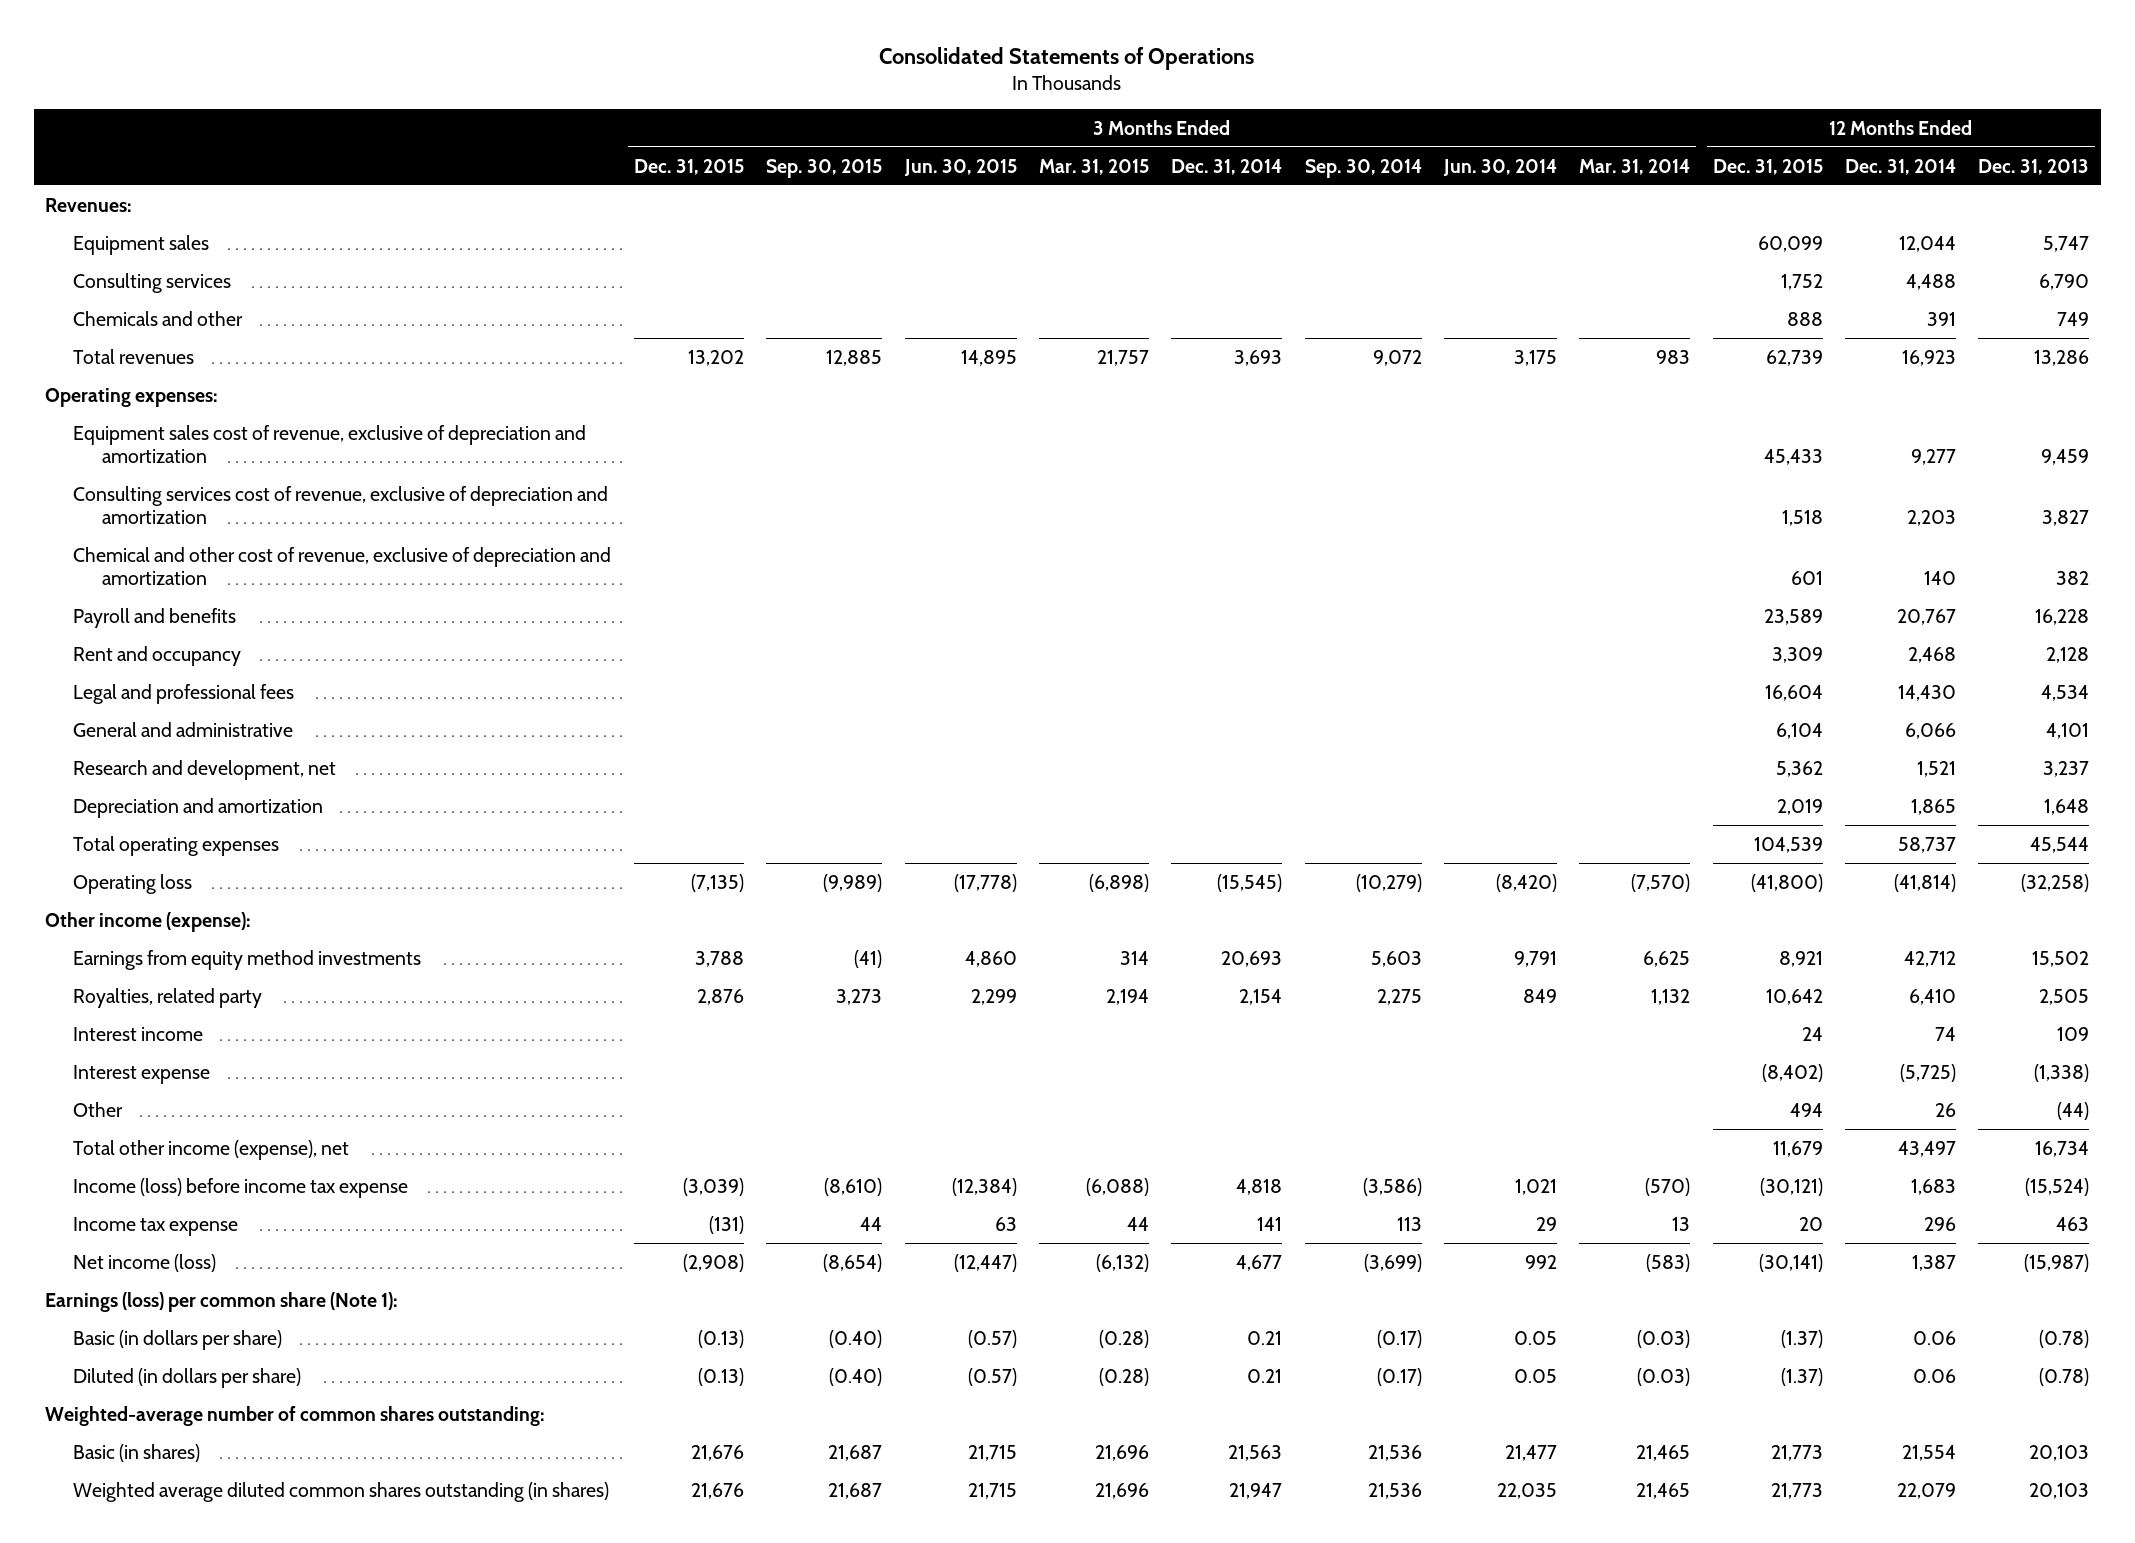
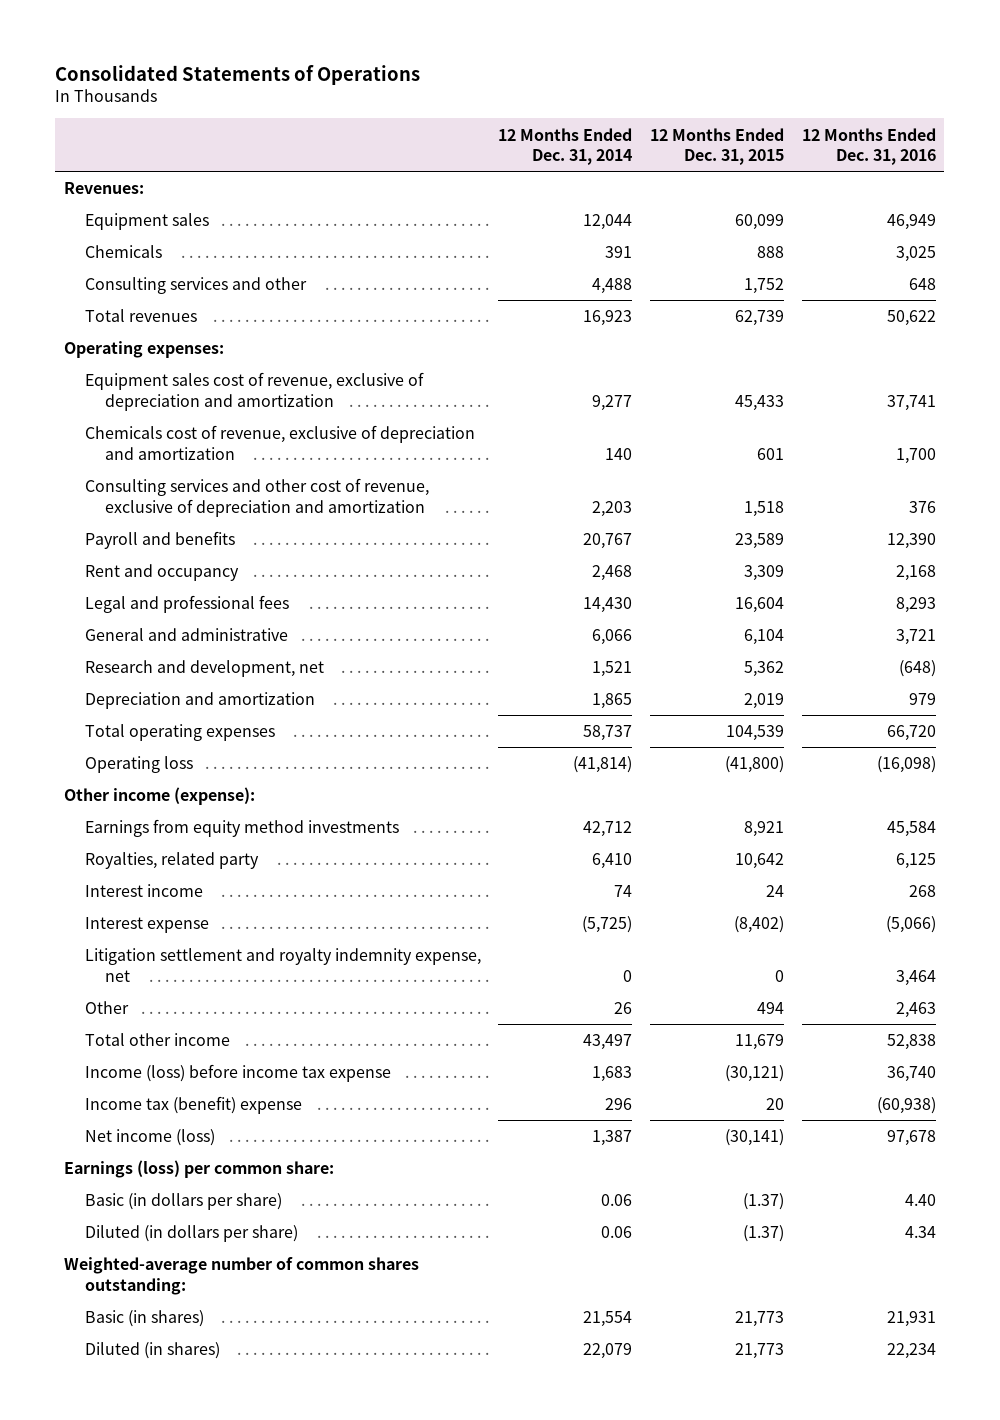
- | 3 Months Ended Dec. 31, 2015 | 3 Months Ended Sep. 30, 2015 | 3 Months Ended Jun. 30, 2015 | 3 Months Ended Mar. 31, 2015 | 3 Months Ended Dec. 31, 2014 | 3 Months Ended Sep. 30, 2014 | 3 Months Ended Jun. 30, 2014 | 3 Months Ended Mar. 31, 2014 | 12 Months Ended Dec. 31, 2015 | 12 Months Ended Dec. 31, 2014 | 12 Months Ended Dec. 31, 2013
+ | 12 Months Ended Dec. 31, 2014 | 12 Months Ended Dec. 31, 2015 | 12 Months Ended Dec. 31, 2016
- Consulting services | | | | | | | | | 1,752 | 4,488 | 6,790
- Chemicals and other | | | | | | | | | 888 | 391 | 749
+ Chemicals | 391 | 888 | 3,025
+ Consulting services and other | 4,488 | 1,752 | 648
- Consulting services cost of revenue, exclusive of depreciation and amortization | | | | | | | | | 1,518 | 2,203 | 3,827
- Chemical and other cost of revenue, exclusive of depreciation and amortization | | | | | | | | | 601 | 140 | 382
+ Chemicals cost of revenue, exclusive of depreciation and amortization | 140 | 601 | 1,700
+ Consulting services and other cost of revenue, exclusive of depreciation and amortization | 2,203 | 1,518 | 376
+ Litigation settlement and royalty indemnity expense, net | 0 | 0 | 3,464
- Total other income (expense), net | | | | | | | | | 11,679 | 43,497 | 16,734
+ Total other income | 43,497 | 11,679 | 52,838
- Income tax expense | (131) | 44 | 63 | 44 | 141 | 113 | 29 | 13 | 20 | 296 | 463
+ Income tax (benefit) expense | 296 | 20 | (60,938)
- Earnings (loss) per common share (Note 1):
+ Earnings (loss) per common share:
- Weighted average diluted common shares outstanding (in shares) | 21,676 | 21,687 | 21,715 | 21,696 | 21,947 | 21,536 | 22,035 | 21,465 | 21,773 | 22,079 | 20,103
+ Diluted (in shares) | 22,079 | 21,773 | 22,234

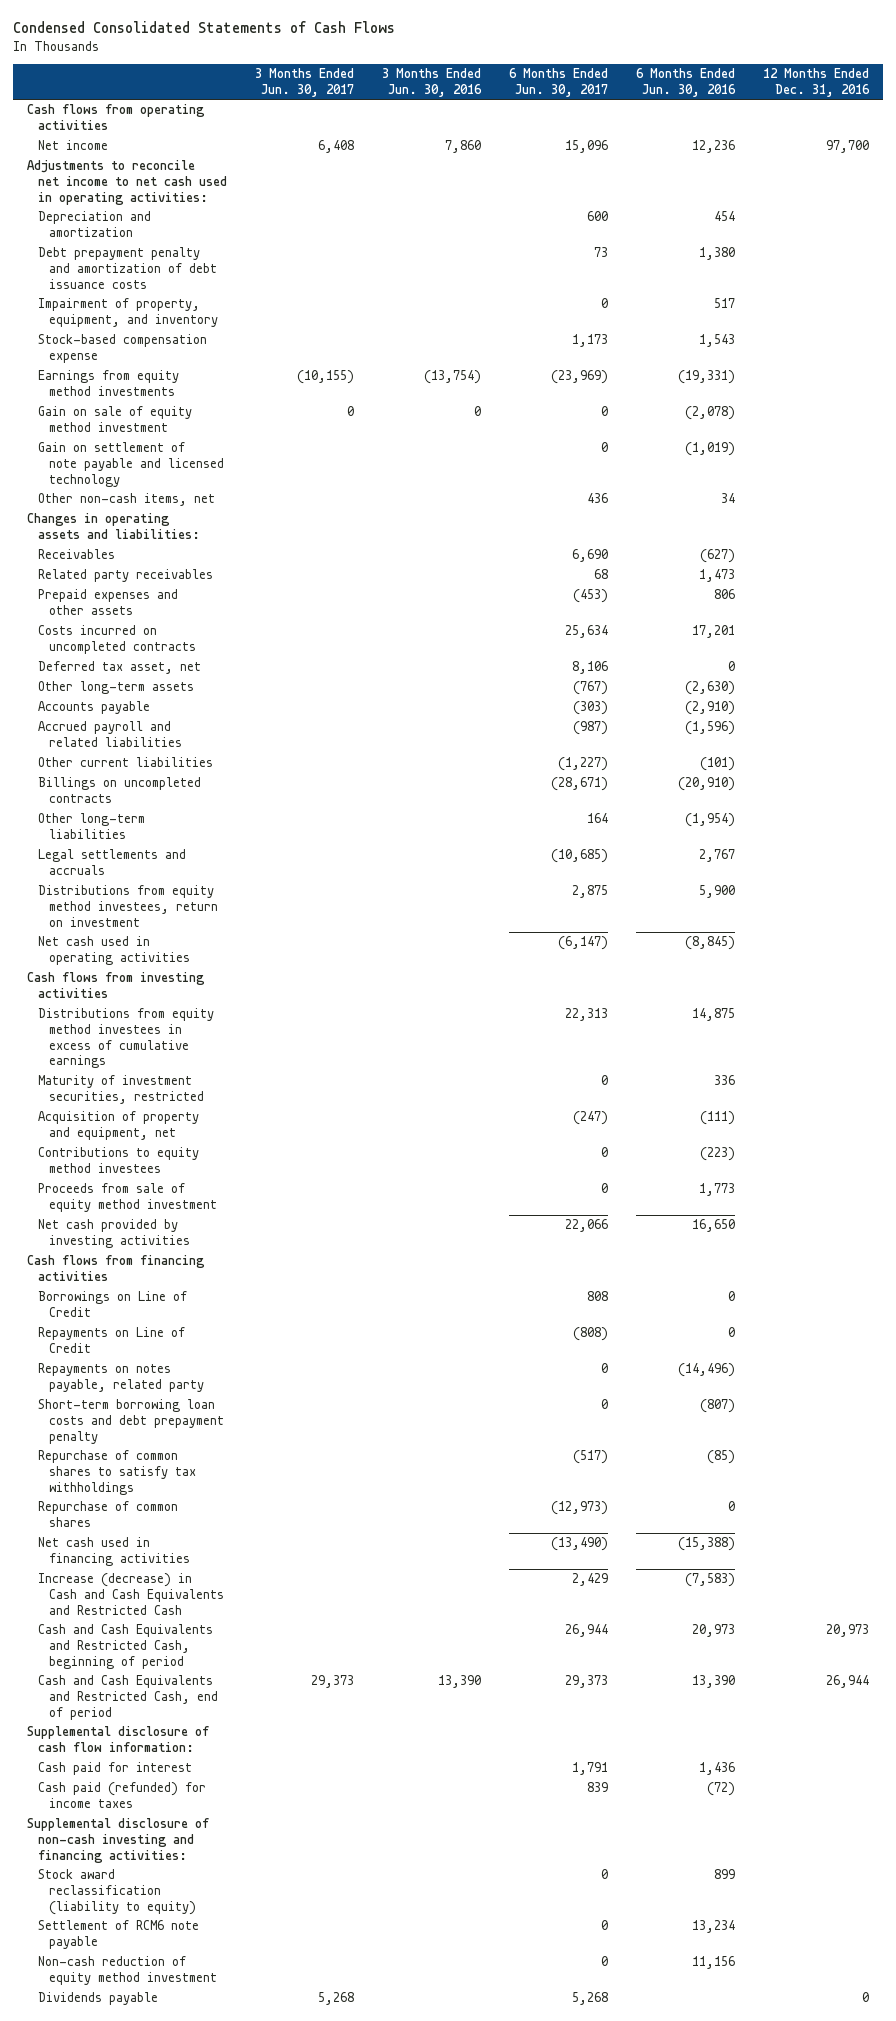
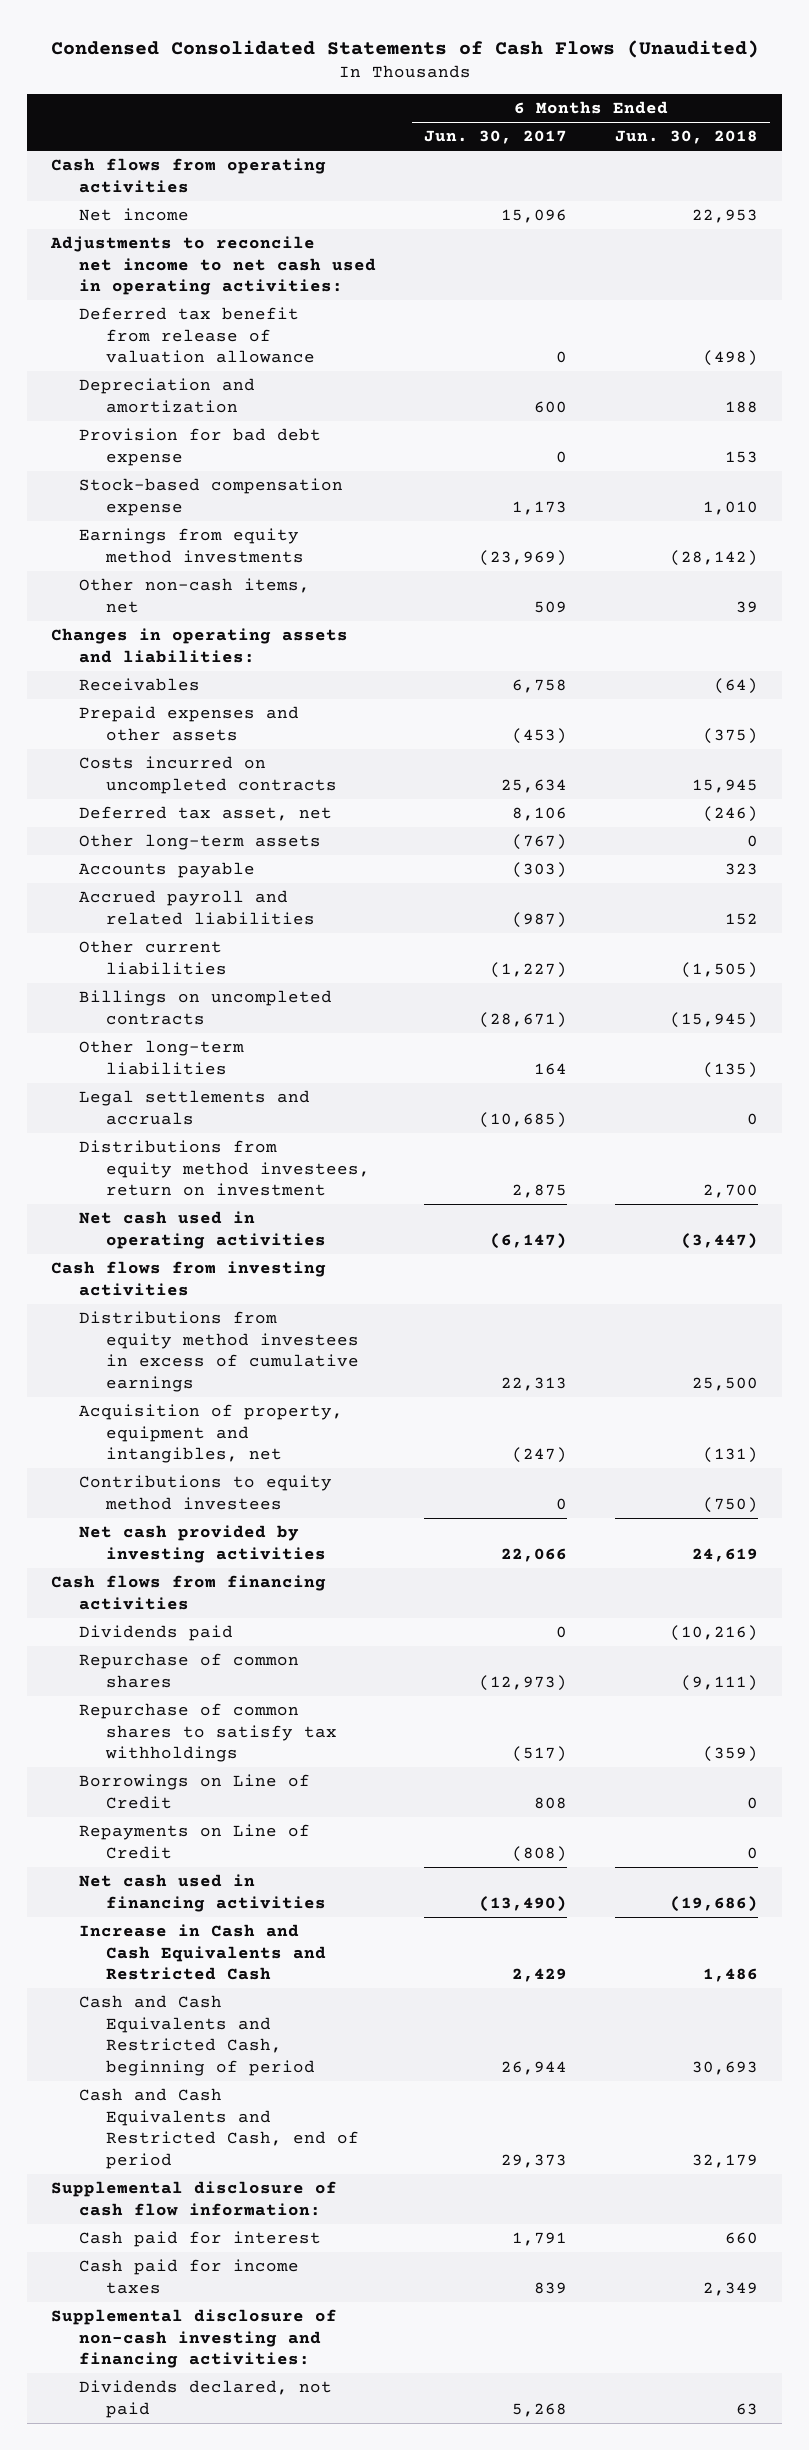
- Condensed Consolidated Statements of Cash Flows
+ Condensed Consolidated Statements of Cash Flows (Unaudited)
- | 3 Months Ended Jun. 30, 2017 | 3 Months Ended Jun. 30, 2016 | 6 Months Ended Jun. 30, 2017 | 6 Months Ended Jun. 30, 2016 | 12 Months Ended Dec. 31, 2016
+ | 6 Months Ended Jun. 30, 2017 | 6 Months Ended Jun. 30, 2018
+ Deferred tax benefit from release of valuation allowance | 0 | (498)
- Debt prepayment penalty and amortization of debt issuance costs | | | 73 | 1,380 |
- Impairment of property, equipment, and inventory | | | 0 | 517 |
+ Provision for bad debt expense | 0 | 153
- Gain on sale of equity method investment | 0 | 0 | 0 | (2,078) |
- Gain on settlement of note payable and licensed technology | | | 0 | (1,019) |
- Other non-cash items, net | | | 436 | 34 |
+ Other non-cash items, net | 509 | 39
- Receivables | | | 6,690 | (627) |
- Related party receivables | | | 68 | 1,473 |
+ Receivables | 6,758 | (64)
- Maturity of investment securities, restricted | | | 0 | 336 |
- Acquisition of property and equipment, net | | | (247) | (111) |
+ Acquisition of property, equipment and intangibles, net | (247) | (131)
- Proceeds from sale of equity method investment | | | 0 | 1,773 |
+ Dividends paid | 0 | (10,216)
moved up: Repurchase of common shares | (12,973) | (9,111)
moved up: Repurchase of common shares to satisfy tax withholdings | (517) | (359)
- Repayments on notes payable, related party | | | 0 | (14,496) |
- Short-term borrowing loan costs and debt prepayment penalty | | | 0 | (807) |
- Increase (decrease) in Cash and Cash Equivalents and Restricted Cash | | | 2,429 | (7,583) |
+ Increase in Cash and Cash Equivalents and Restricted Cash | 2,429 | 1,486
- Cash paid (refunded) for income taxes | | | 839 | (72) |
+ Cash paid for income taxes | 839 | 2,349
- Stock award reclassification (liability to equity) | | | 0 | 899 |
- Settlement of RCM6 note payable | | | 0 | 13,234 |
- Non-cash reduction of equity method investment | | | 0 | 11,156 |
- Dividends payable | 5,268 | | 5,268 | | 0
+ Dividends declared, not paid | 5,268 | 63

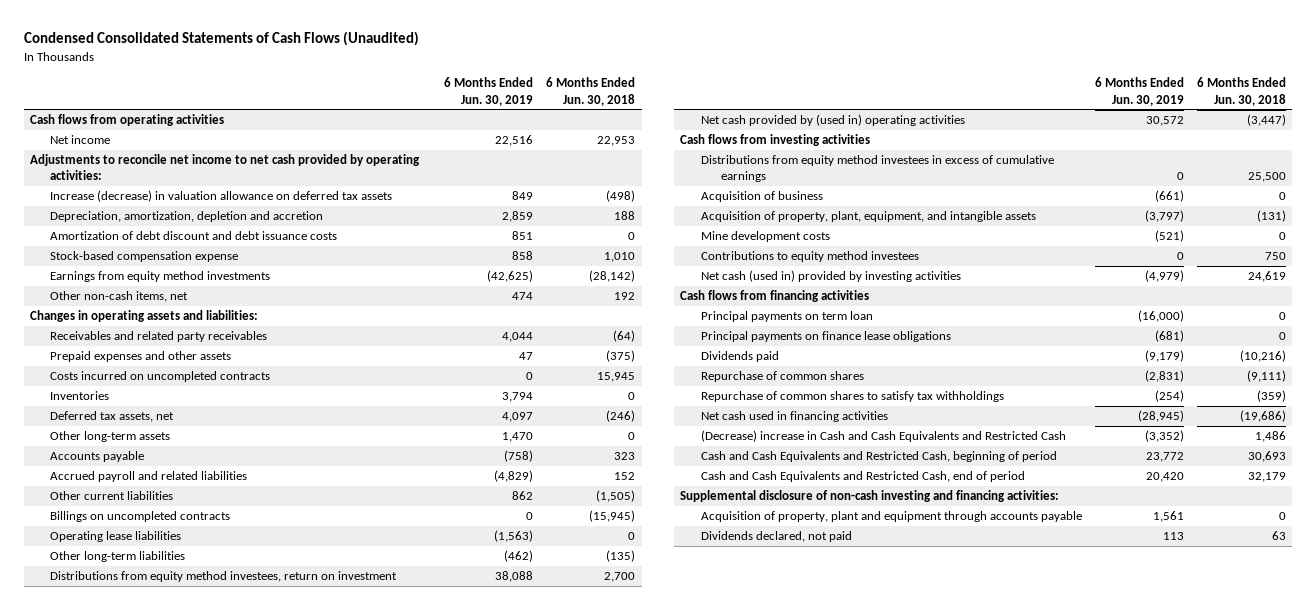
- | 6 Months Ended Jun. 30, 2017 | 6 Months Ended Jun. 30, 2018
+ | 6 Months Ended Jun. 30, 2019 | 6 Months Ended Jun. 30, 2018
- Adjustments to reconcile net income to net cash used in operating activities:
- Deferred tax benefit from release of valuation allowance | 0 | (498)
- Depreciation and amortization | 600 | 188
- Provision for bad debt expense | 0 | 153
+ Adjustments to reconcile net income to net cash provided by operating activities:
+ Increase (decrease) in valuation allowance on deferred tax assets | 849 | (498)
+ Depreciation, amortization, depletion and accretion | 2,859 | 188
+ Amortization of debt discount and debt issuance costs | 851 | 0
- Other non-cash items, net | 509 | 39
+ Other non-cash items, net | 474 | 192
- Receivables | 6,758 | (64)
+ Receivables and related party receivables | 4,044 | (64)
- Deferred tax asset, net | 8,106 | (246)
+ Inventories | 3,794 | 0
+ Deferred tax assets, net | 4,097 | (246)
+ Operating lease liabilities | (1,563) | 0
- Legal settlements and accruals | (10,685) | 0
- Net cash used in operating activities | (6,147) | (3,447)
+ Net cash provided by (used in) operating activities | 30,572 | (3,447)
- Acquisition of property, equipment and intangibles, net | (247) | (131)
- Contributions to equity method investees | 0 | (750)
- Net cash provided by investing activities | 22,066 | 24,619
+ Acquisition of business | (661) | 0
+ Acquisition of property, plant, equipment, and intangible assets | (3,797) | (131)
+ Mine development costs | (521) | 0
+ Contributions to equity method investees | 0 | 750
+ Net cash (used in) provided by investing activities | (4,979) | 24,619
+ Principal payments on term loan | (16,000) | 0
+ Principal payments on finance lease obligations | (681) | 0
- Borrowings on Line of Credit | 808 | 0
- Repayments on Line of Credit | (808) | 0
- Increase in Cash and Cash Equivalents and Restricted Cash | 2,429 | 1,486
+ (Decrease) increase in Cash and Cash Equivalents and Restricted Cash | (3,352) | 1,486
- Supplemental disclosure of cash flow information:
- Cash paid for interest | 1,791 | 660
- Cash paid for income taxes | 839 | 2,349
+ Acquisition of property, plant and equipment through accounts payable | 1,561 | 0

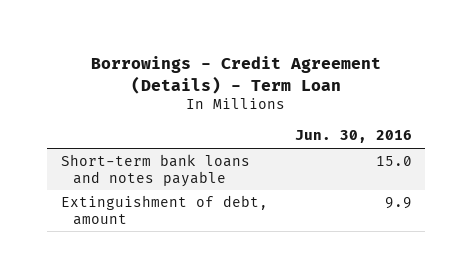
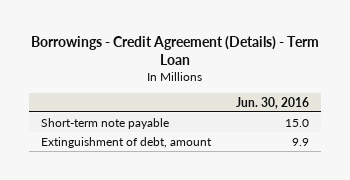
- Short-term bank loans and notes payable | 15.0
+ Short-term note payable | 15.0

